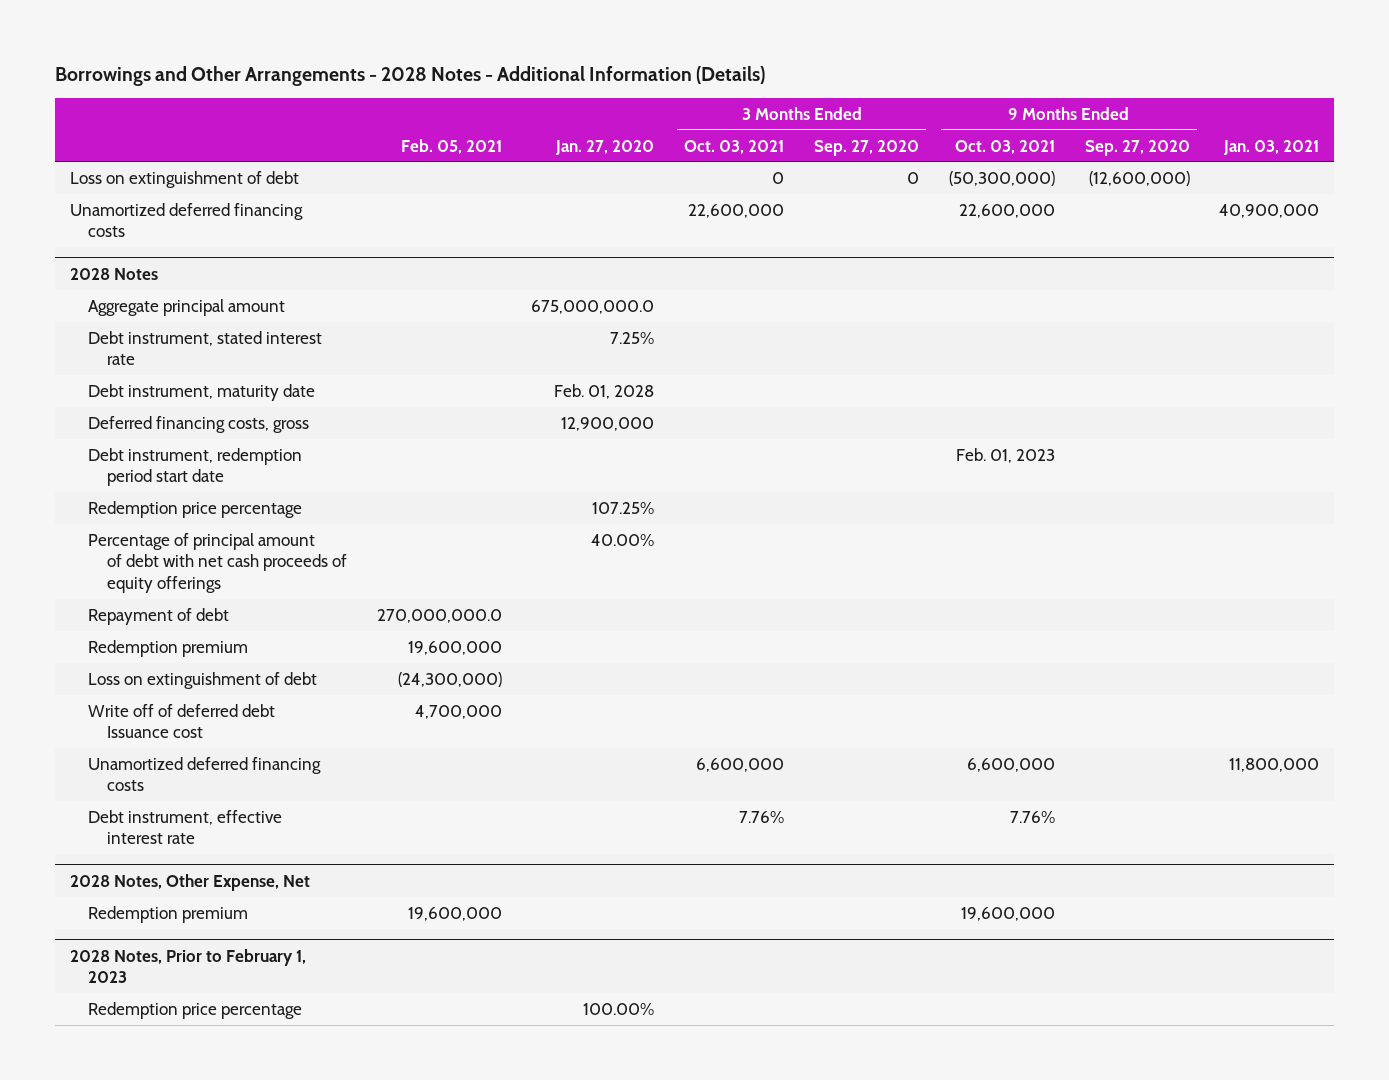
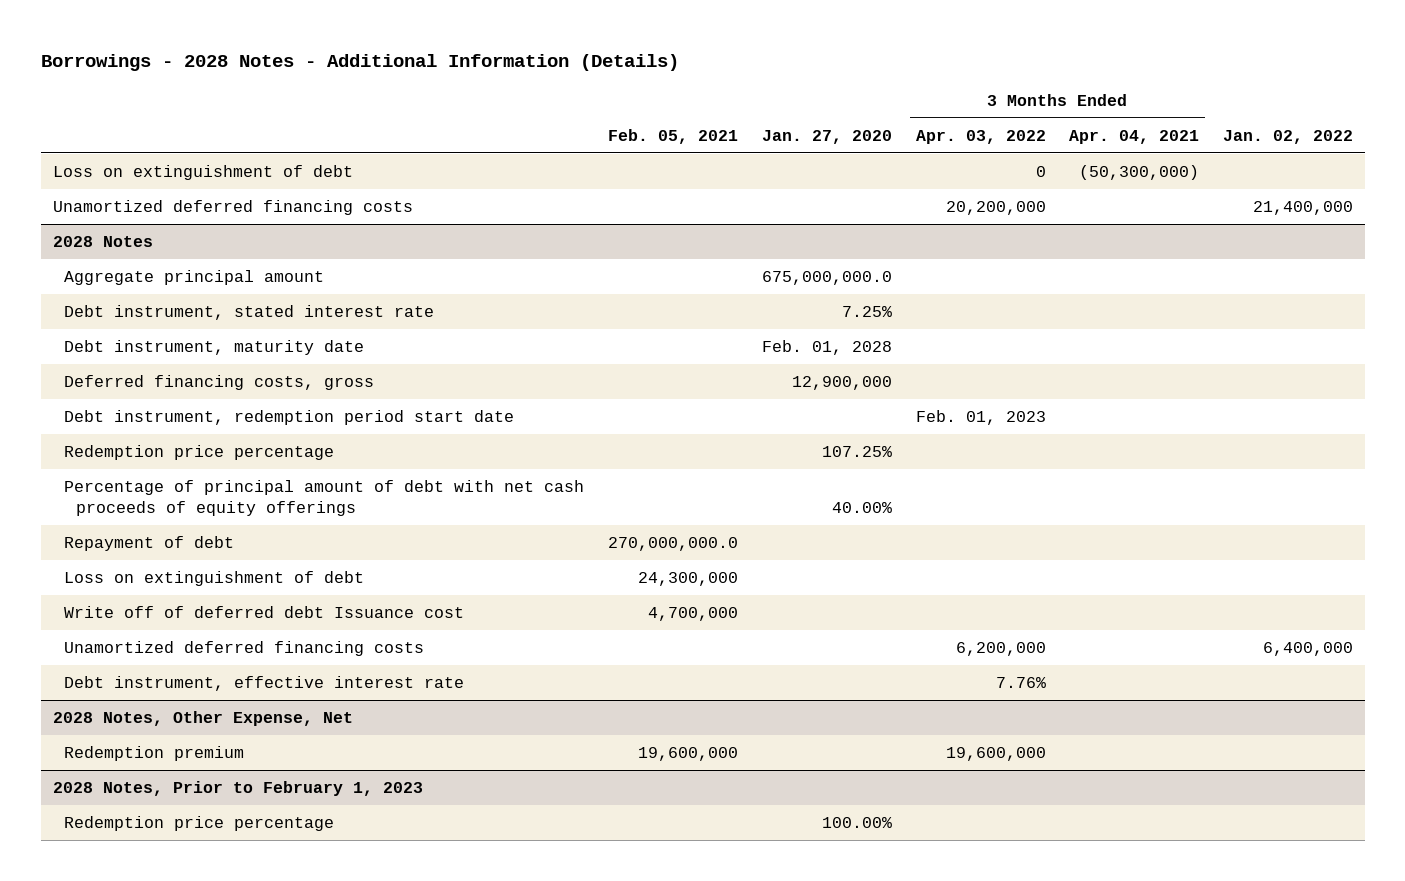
- Borrowings and Other Arrangements - 2028 Notes - Additional Information (Details)
+ Borrowings - 2028 Notes - Additional Information (Details)
- | Feb. 05, 2021 | Jan. 27, 2020 | 3 Months Ended Oct. 03, 2021 | 3 Months Ended Sep. 27, 2020 | 9 Months Ended Oct. 03, 2021 | 9 Months Ended Sep. 27, 2020 | Jan. 03, 2021
+ | Feb. 05, 2021 | Jan. 27, 2020 | 3 Months Ended Apr. 03, 2022 | 3 Months Ended Apr. 04, 2021 | Jan. 02, 2022
@ 2028 Notes
- Redemption premium | 19,600,000 | | | | | |
- Loss on extinguishment of debt | (24,300,000) | | | | | |
+ Loss on extinguishment of debt | 24,300,000 | | | |

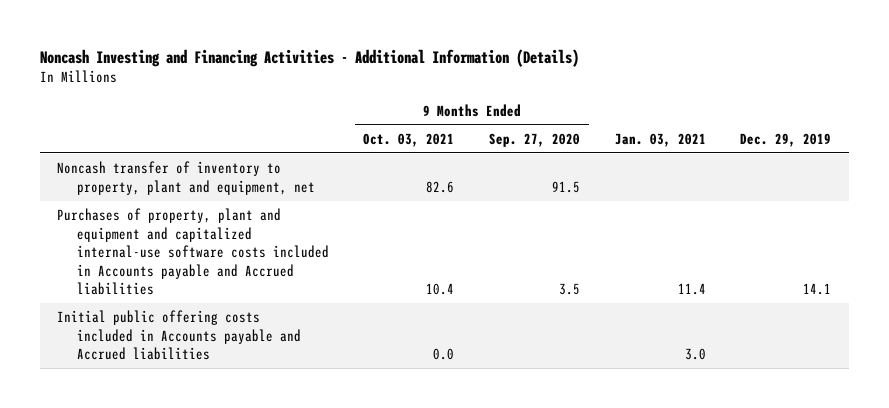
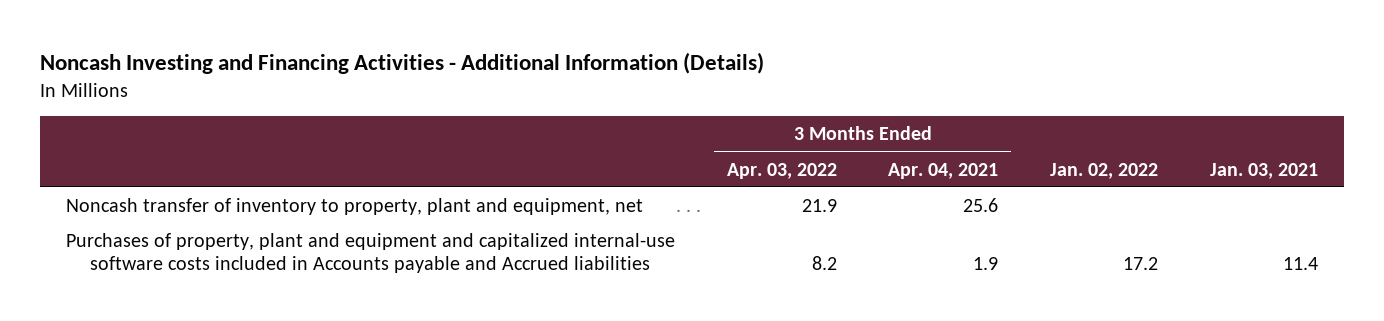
- | 9 Months Ended Oct. 03, 2021 | 9 Months Ended Sep. 27, 2020 | Jan. 03, 2021 | Dec. 29, 2019
+ | 3 Months Ended Apr. 03, 2022 | 3 Months Ended Apr. 04, 2021 | Jan. 02, 2022 | Jan. 03, 2021
- Initial public offering costs included in Accounts payable and Accrued liabilities | 0.0 | | 3.0 |

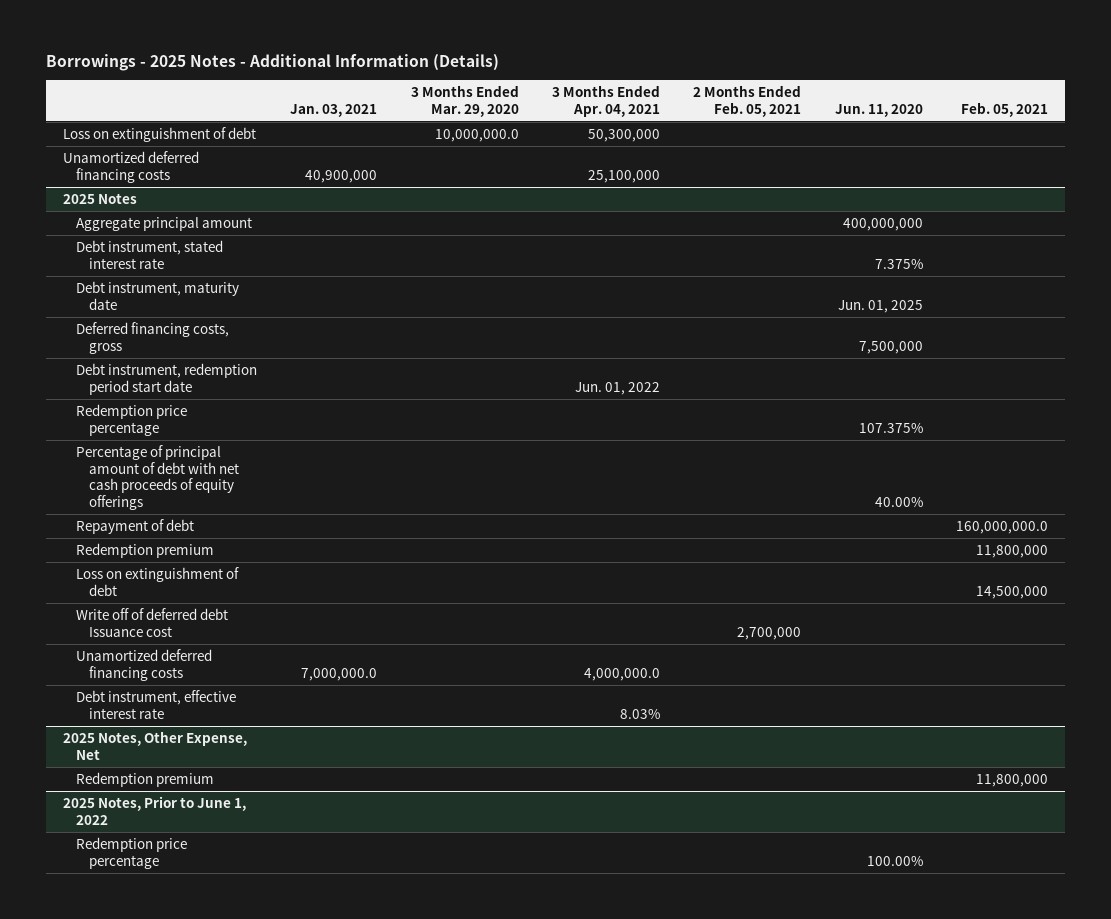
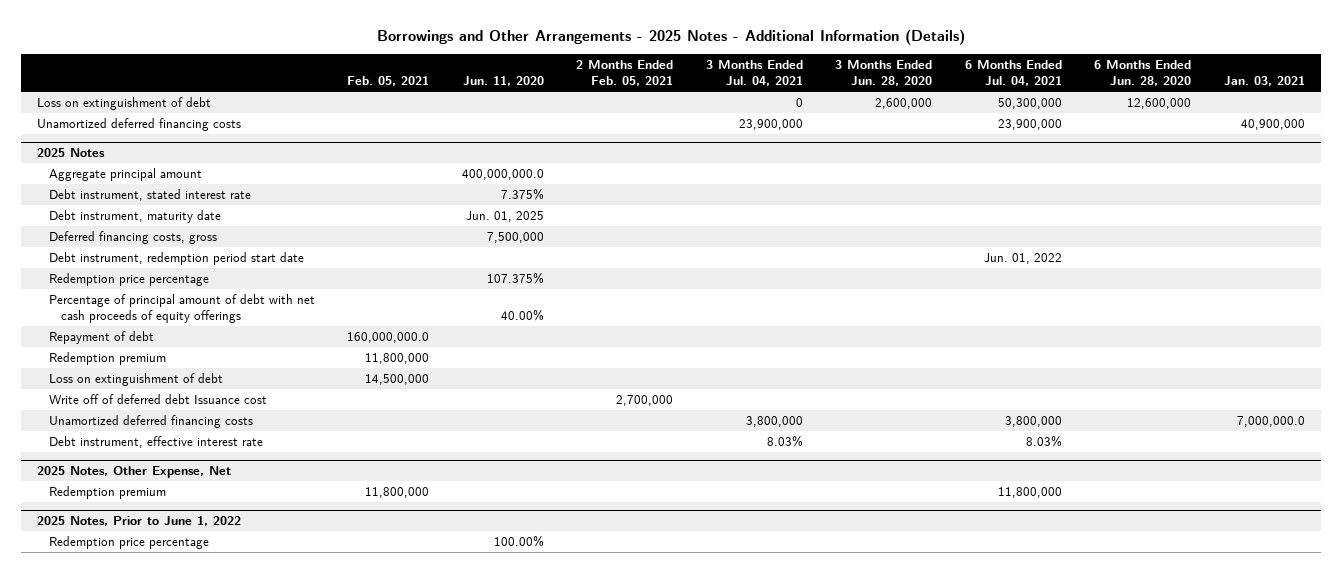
- Borrowings - 2025 Notes - Additional Information (Details)
+ Borrowings and Other Arrangements - 2025 Notes - Additional Information (Details)
- | Jan. 03, 2021 | 3 Months Ended Mar. 29, 2020 | 3 Months Ended Apr. 04, 2021 | 2 Months Ended Feb. 05, 2021 | Jun. 11, 2020 | Feb. 05, 2021
+ | Feb. 05, 2021 | Jun. 11, 2020 | 2 Months Ended Feb. 05, 2021 | 3 Months Ended Jul. 04, 2021 | 3 Months Ended Jun. 28, 2020 | 6 Months Ended Jul. 04, 2021 | 6 Months Ended Jun. 28, 2020 | Jan. 03, 2021
@ 2025 Notes
- Aggregate principal amount | | | | | 400,000,000 |
+ Aggregate principal amount | | 400,000,000.0 | | | | | |

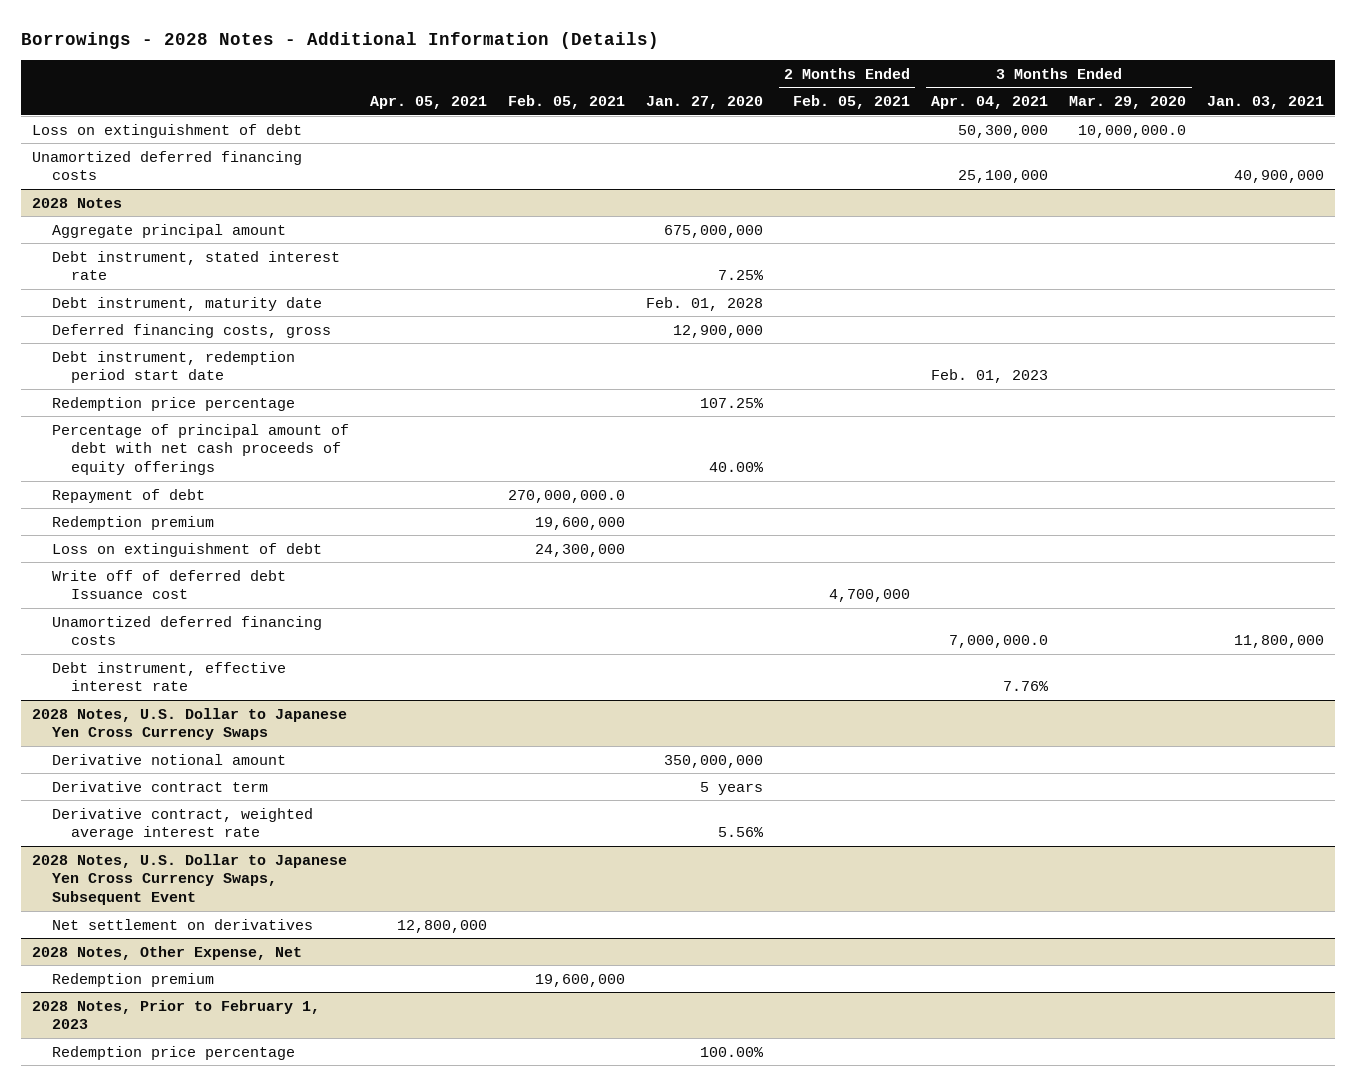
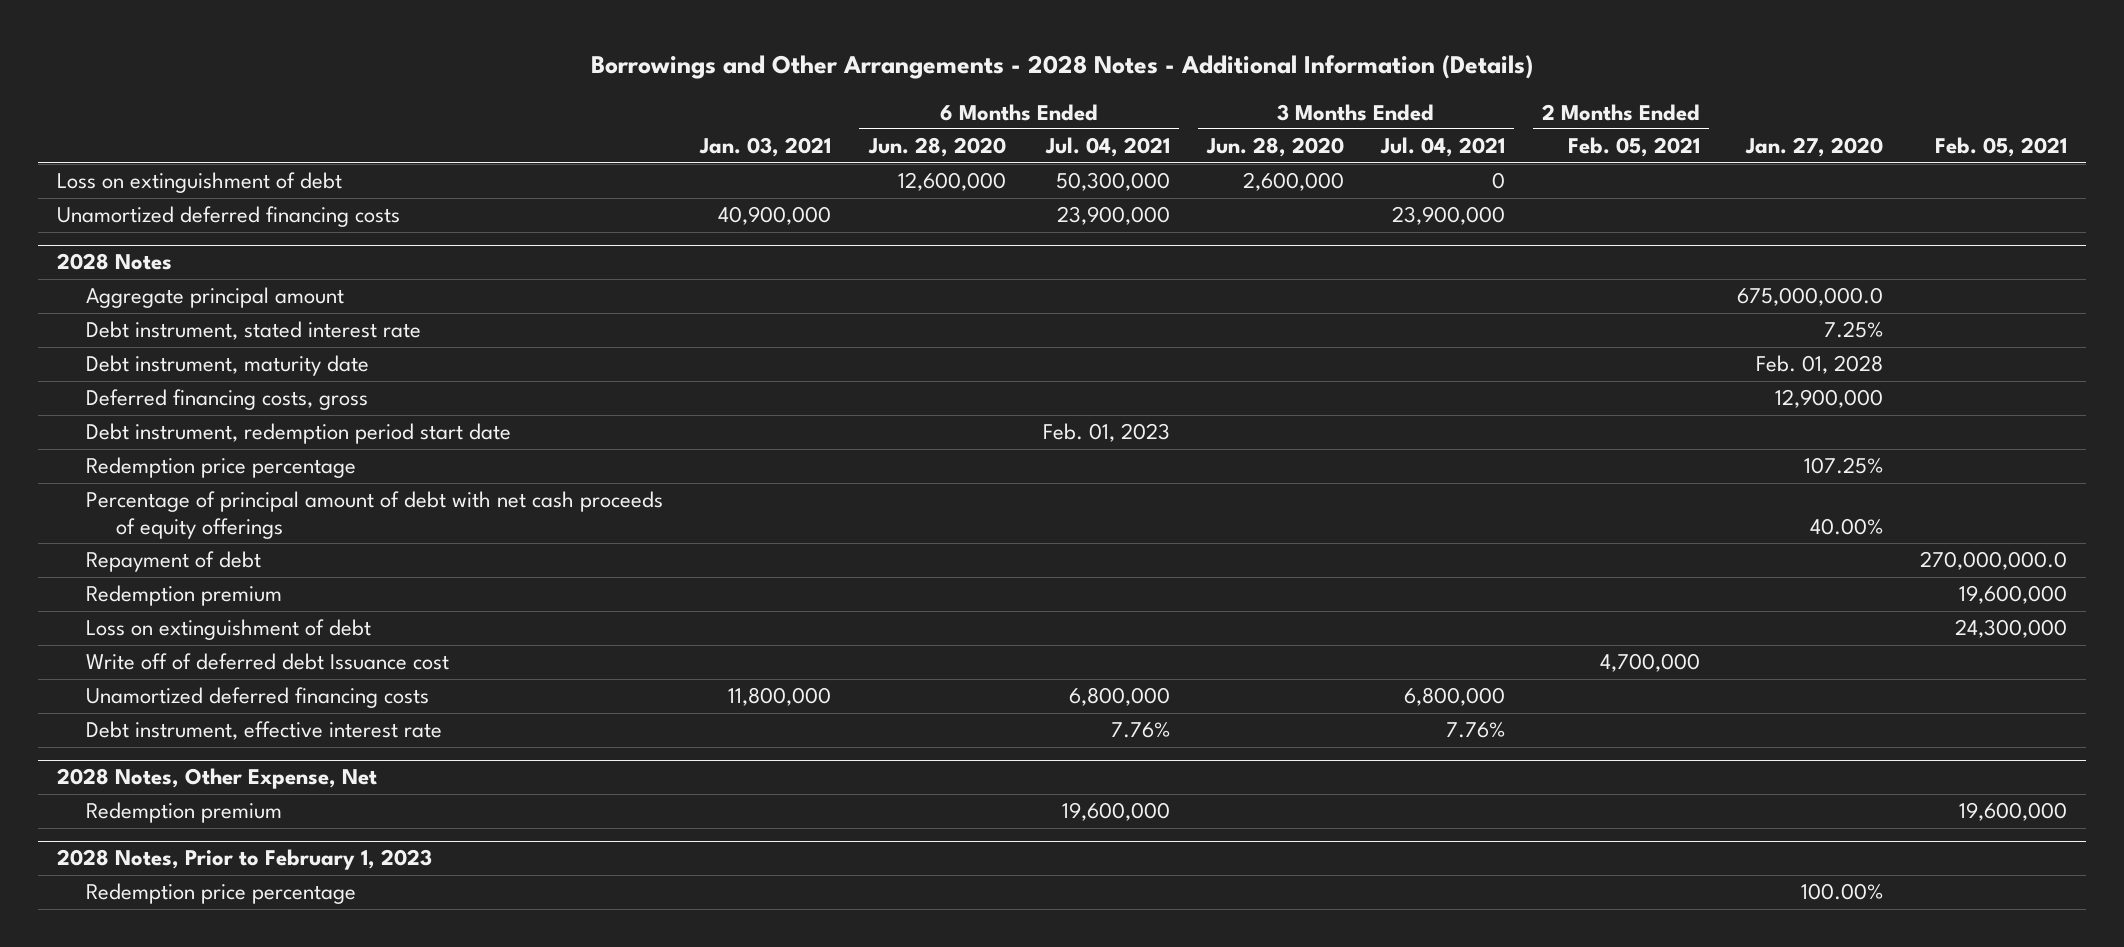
- Borrowings - 2028 Notes - Additional Information (Details)
+ Borrowings and Other Arrangements - 2028 Notes - Additional Information (Details)
- | Apr. 05, 2021 | Feb. 05, 2021 | Jan. 27, 2020 | 2 Months Ended Feb. 05, 2021 | 3 Months Ended Apr. 04, 2021 | 3 Months Ended Mar. 29, 2020 | Jan. 03, 2021
+ | Jan. 03, 2021 | 6 Months Ended Jun. 28, 2020 | 6 Months Ended Jul. 04, 2021 | 3 Months Ended Jun. 28, 2020 | 3 Months Ended Jul. 04, 2021 | 2 Months Ended Feb. 05, 2021 | Jan. 27, 2020 | Feb. 05, 2021
@ 2028 Notes
- Aggregate principal amount | | | 675,000,000 | | | |
+ Aggregate principal amount | | | | | | | 675,000,000.0 |
- 2028 Notes, U.S. Dollar to Japanese Yen Cross Currency Swaps
- Derivative notional amount | | | 350,000,000 | | | |
- Derivative contract term | | | 5 years | | | |
- Derivative contract, weighted average interest rate | | | 5.56% | | | |
- 2028 Notes, U.S. Dollar to Japanese Yen Cross Currency Swaps, Subsequent Event
- Net settlement on derivatives | 12,800,000 | | | | | |

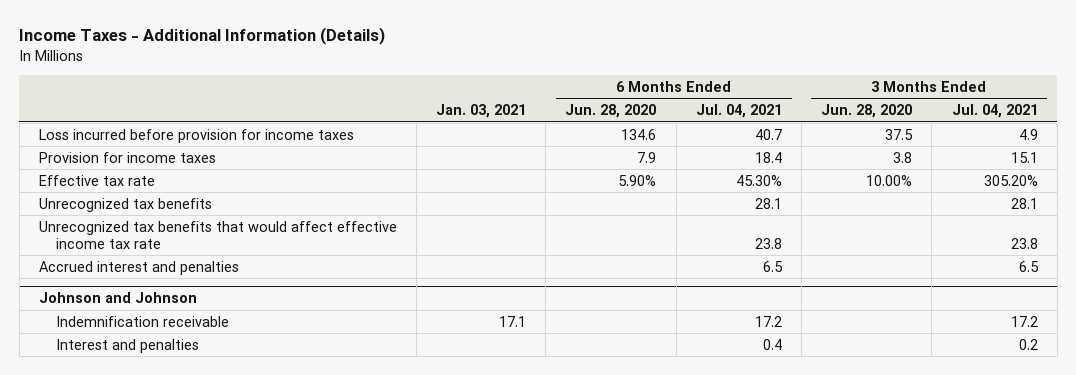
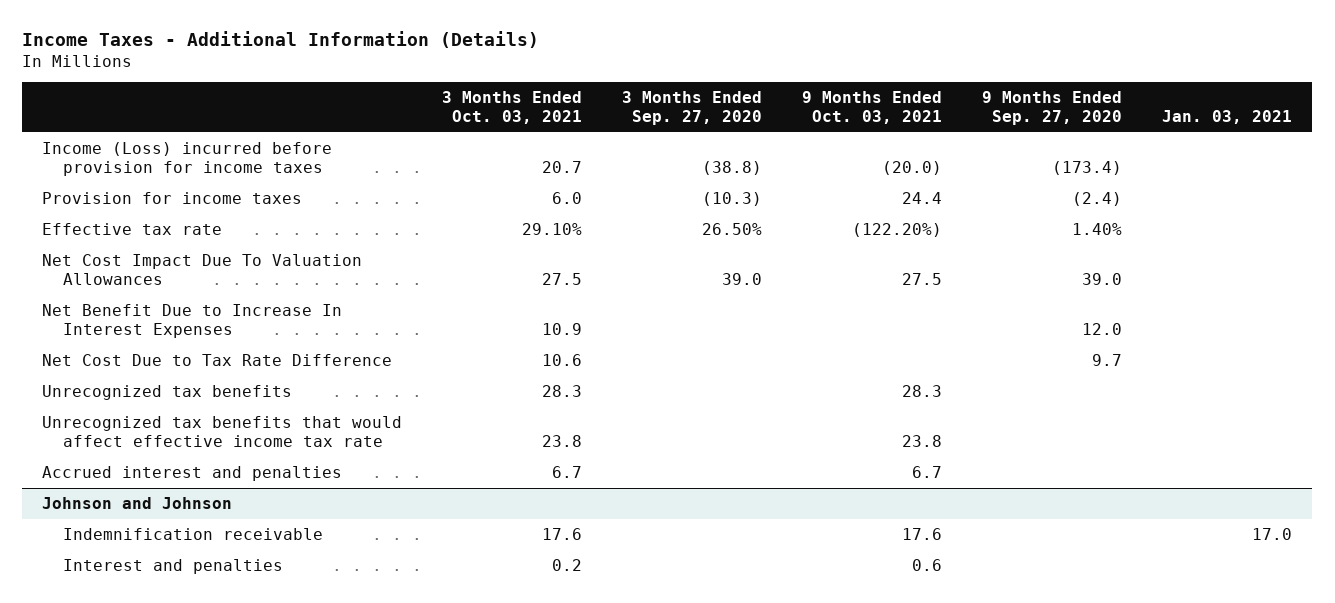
- | Jan. 03, 2021 | 6 Months Ended Jun. 28, 2020 | 6 Months Ended Jul. 04, 2021 | 3 Months Ended Jun. 28, 2020 | 3 Months Ended Jul. 04, 2021
+ | 3 Months Ended Oct. 03, 2021 | 3 Months Ended Sep. 27, 2020 | 9 Months Ended Oct. 03, 2021 | 9 Months Ended Sep. 27, 2020 | Jan. 03, 2021
- Loss incurred before provision for income taxes | | 134.6 | 40.7 | 37.5 | 4.9
+ Income (Loss) incurred before provision for income taxes | 20.7 | (38.8) | (20.0) | (173.4) |
+ Net Cost Impact Due To Valuation Allowances | 27.5 | 39.0 | 27.5 | 39.0 |
+ Net Benefit Due to Increase In Interest Expenses | 10.9 | | | 12.0 |
+ Net Cost Due to Tax Rate Difference | 10.6 | | | 9.7 |
@ Johnson and Johnson
- Indemnification receivable | 17.1 | | 17.2 | | 17.2
+ Indemnification receivable | 17.6 | | 17.6 | | 17.0

